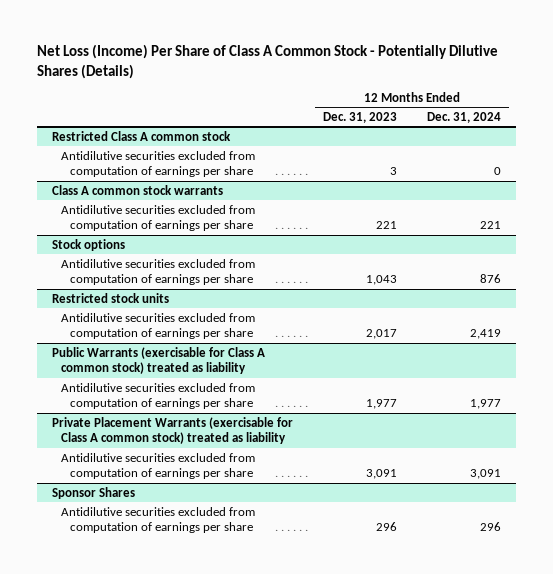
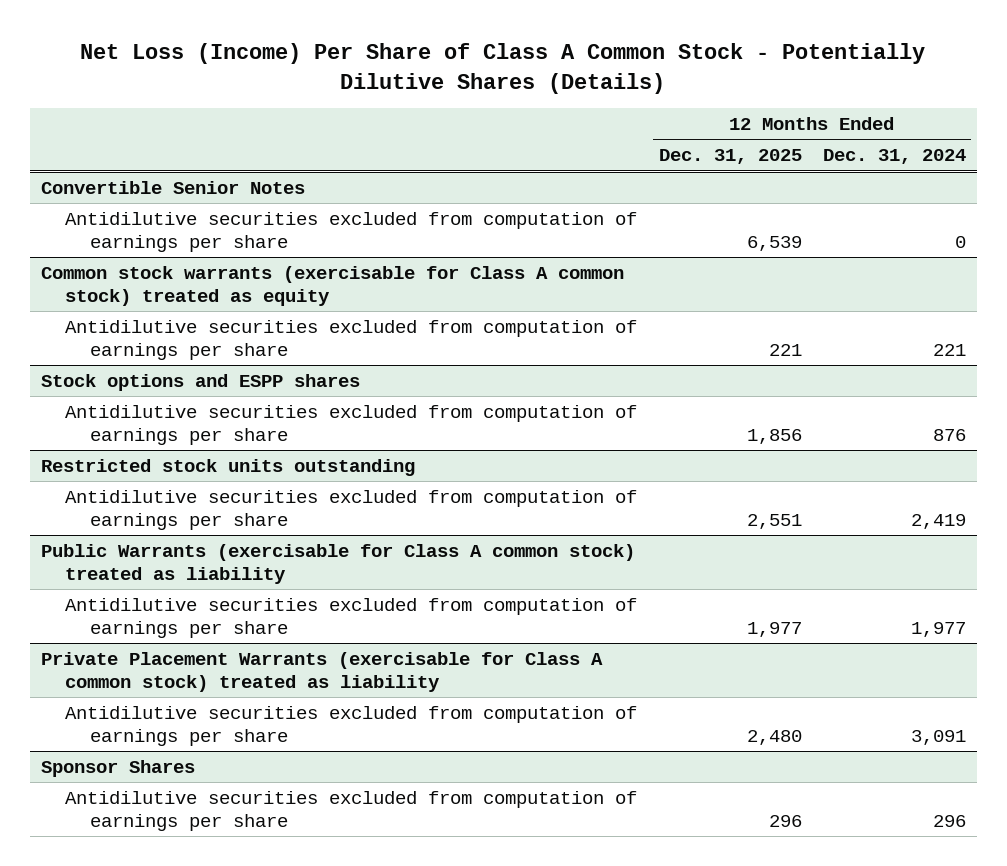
- | 12 Months Ended Dec. 31, 2023 | 12 Months Ended Dec. 31, 2024
+ | 12 Months Ended Dec. 31, 2025 | 12 Months Ended Dec. 31, 2024
- Restricted Class A common stock
+ Convertible Senior Notes
- Class A common stock warrants
+ Common stock warrants (exercisable for Class A common stock) treated as equity
- Stock options
+ Stock options and ESPP shares
- Restricted stock units
+ Restricted stock units outstanding

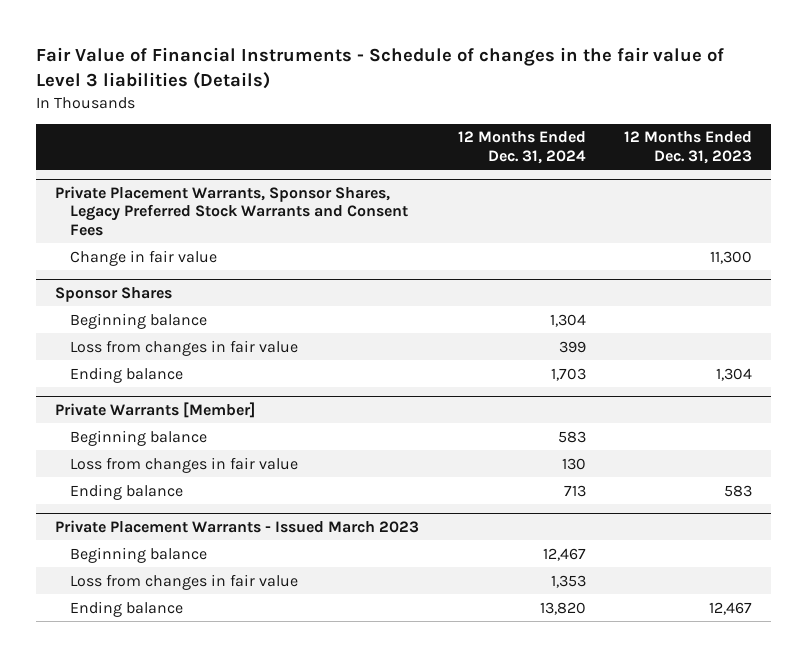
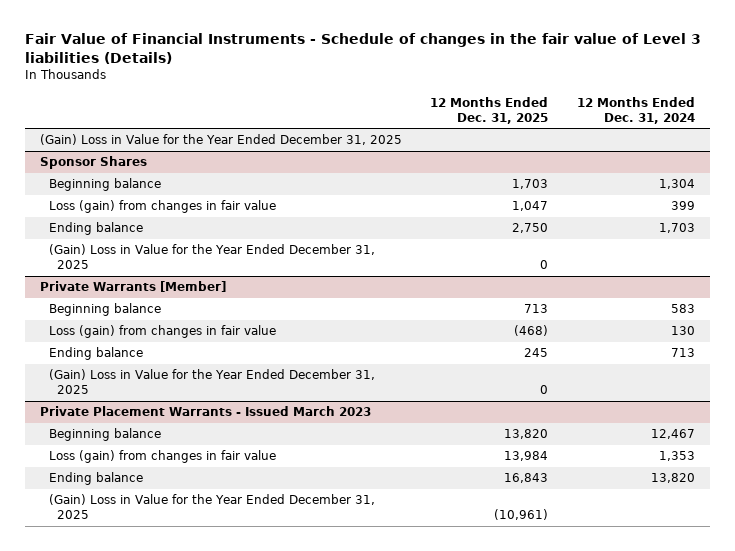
- | 12 Months Ended Dec. 31, 2024 | 12 Months Ended Dec. 31, 2023
+ | 12 Months Ended Dec. 31, 2025 | 12 Months Ended Dec. 31, 2024
- Private Placement Warrants, Sponsor Shares, Legacy Preferred Stock Warrants and Consent Fees
- Change in fair value | | 11,300
+ (Gain) Loss in Value for the Year Ended December 31, 2025
@ Sponsor Shares
- Loss from changes in fair value | 399 |
+ Loss (gain) from changes in fair value | 1,047 | 399
+ (Gain) Loss in Value for the Year Ended December 31, 2025 | 0 |
@ Private Warrants [Member]
- Loss from changes in fair value | 130 |
+ Loss (gain) from changes in fair value | (468) | 130
+ (Gain) Loss in Value for the Year Ended December 31, 2025 | 0 |
@ Private Placement Warrants - Issued March 2023
- Loss from changes in fair value | 1,353 |
+ Loss (gain) from changes in fair value | 13,984 | 1,353
+ (Gain) Loss in Value for the Year Ended December 31, 2025 | (10,961) |

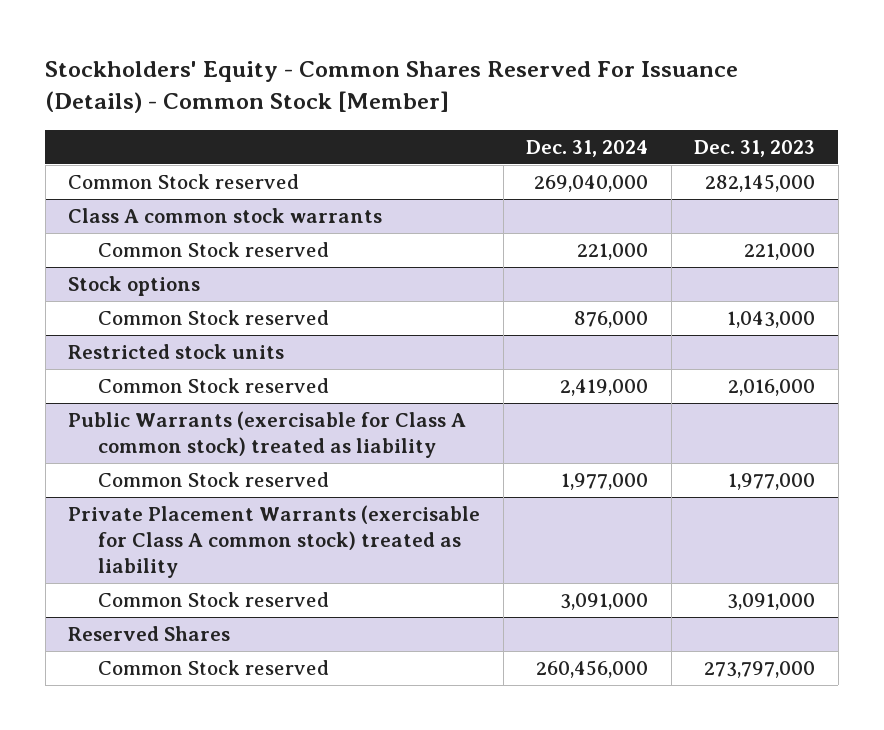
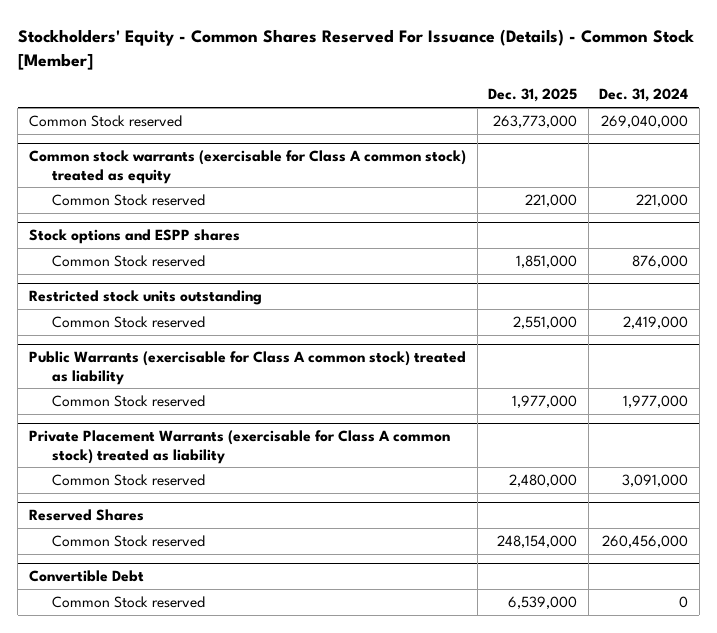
- | Dec. 31, 2024 | Dec. 31, 2023
+ | Dec. 31, 2025 | Dec. 31, 2024
- Class A common stock warrants
+ Common stock warrants (exercisable for Class A common stock) treated as equity
- Stock options
+ Stock options and ESPP shares
- Restricted stock units
+ Restricted stock units outstanding
+ Convertible Debt
+ Common Stock reserved | 6,539,000 | 0

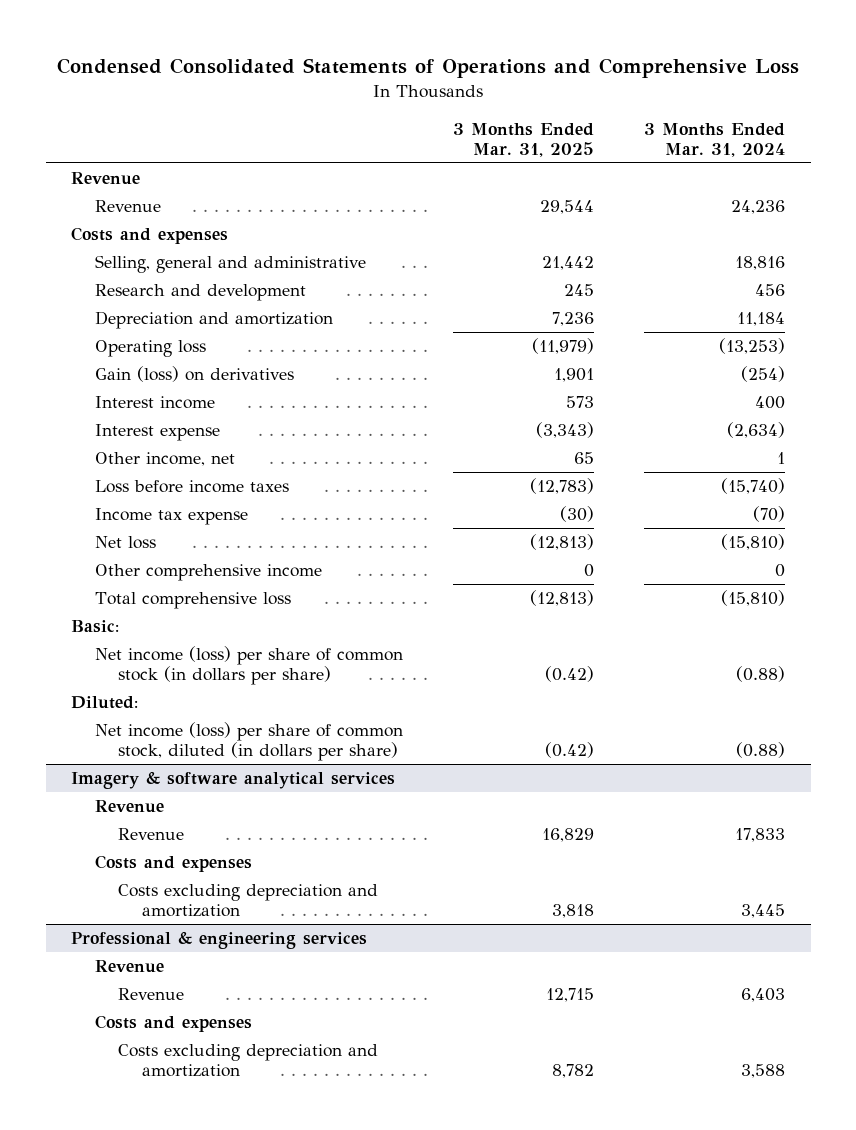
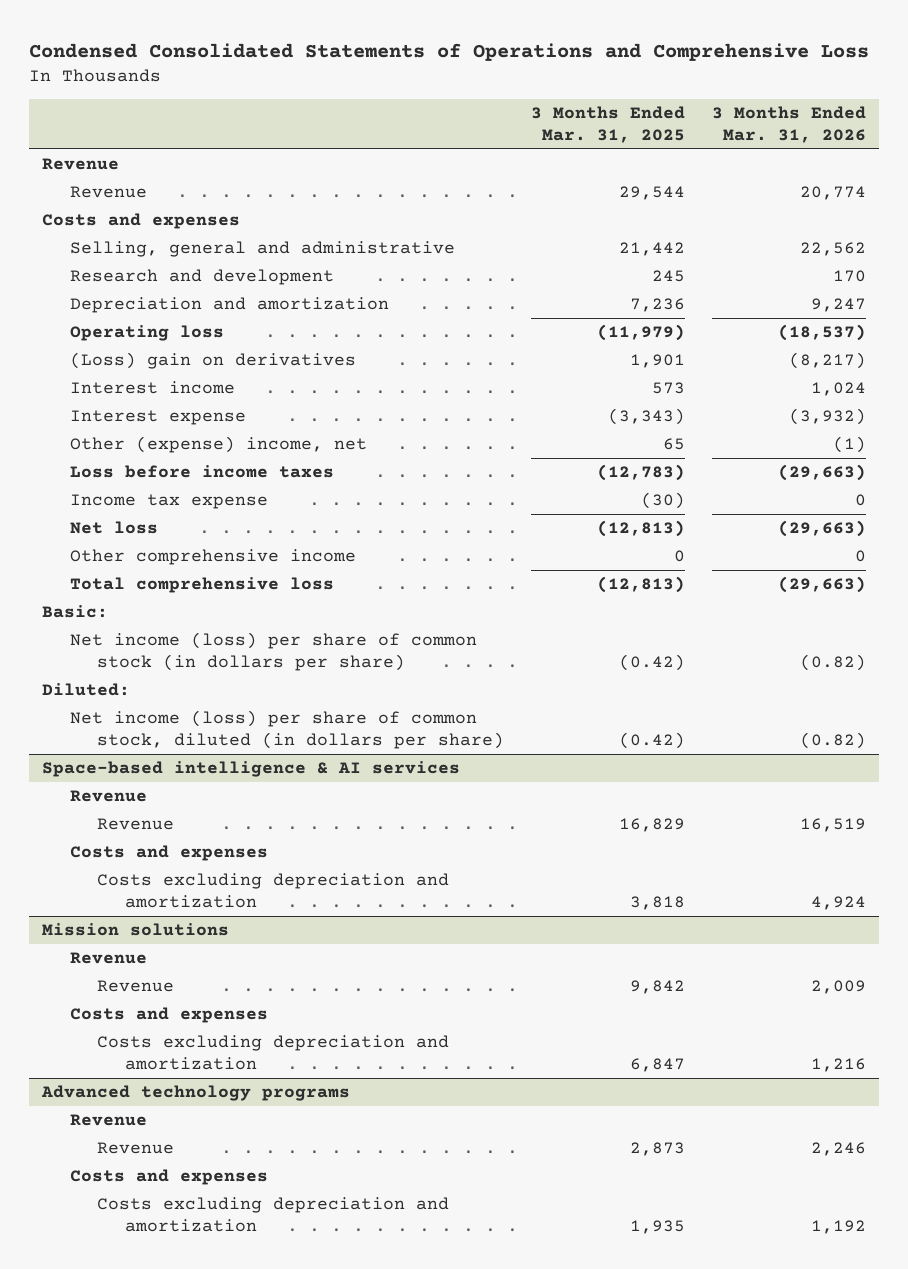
- | 3 Months Ended Mar. 31, 2025 | 3 Months Ended Mar. 31, 2024
+ | 3 Months Ended Mar. 31, 2025 | 3 Months Ended Mar. 31, 2026
- Gain (loss) on derivatives | 1,901 | (254)
+ (Loss) gain on derivatives | 1,901 | (8,217)
- Other income, net | 65 | 1
+ Other (expense) income, net | 65 | (1)
- Imagery & software analytical services
+ Space-based intelligence & AI services
- Professional & engineering services
+ Mission solutions
- Revenue | 12,715 | 6,403
+ Revenue | 9,842 | 2,009
- Costs excluding depreciation and amortization | 8,782 | 3,588
+ Costs excluding depreciation and amortization | 6,847 | 1,216
+ Advanced technology programs
+ Revenue
+ Revenue | 2,873 | 2,246
+ Costs and expenses
+ Costs excluding depreciation and amortization | 1,935 | 1,192

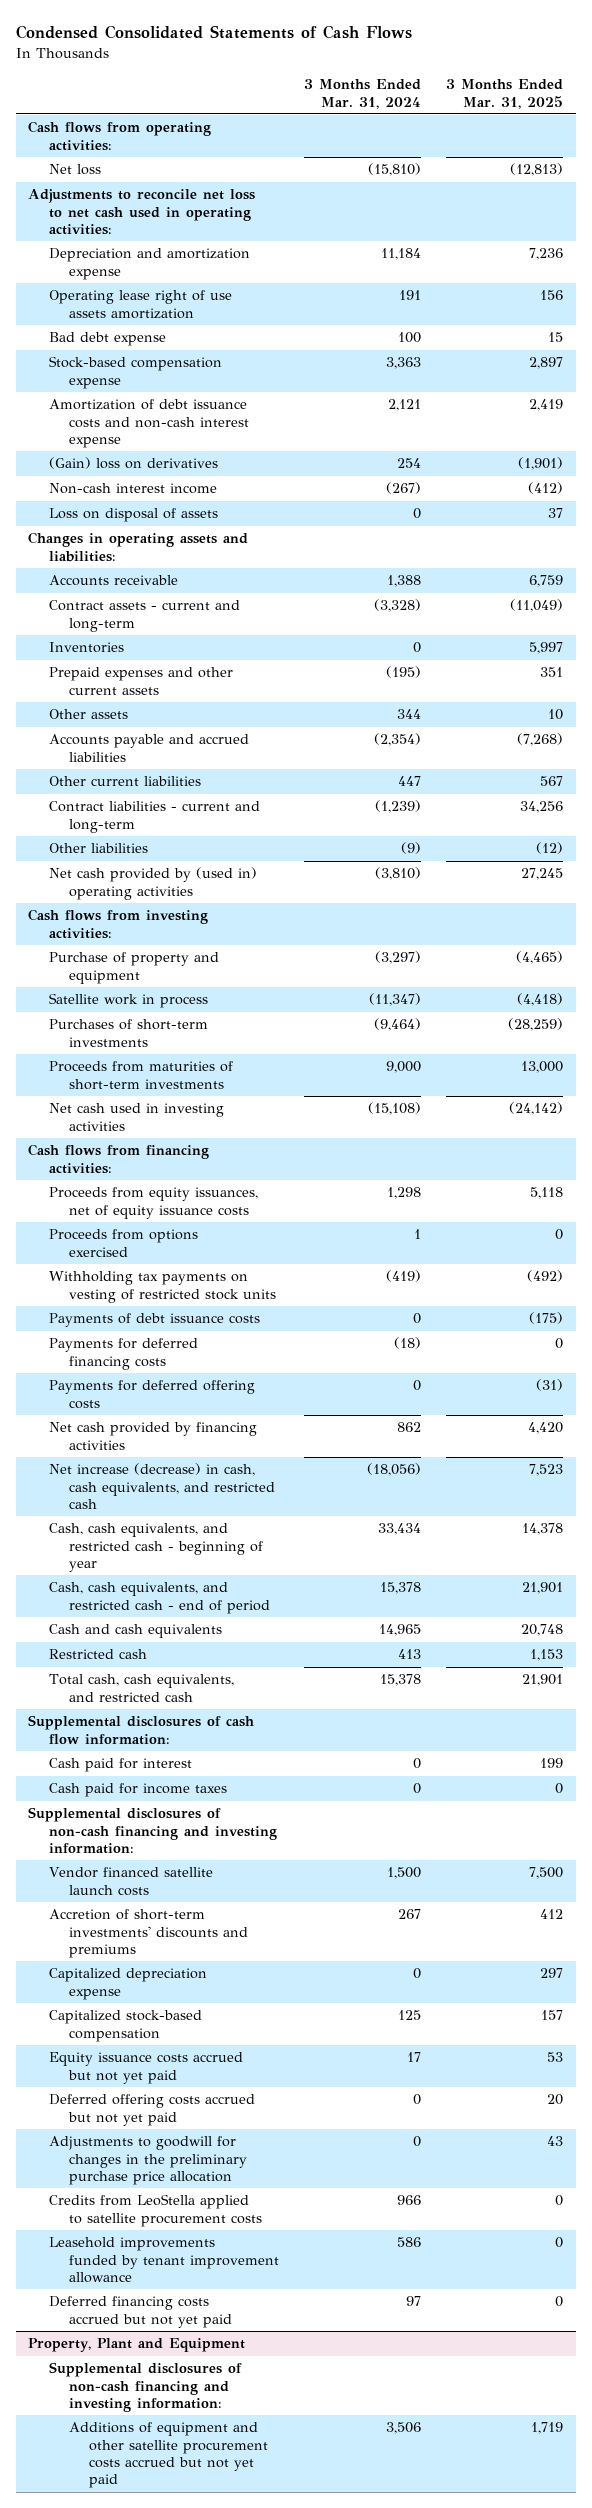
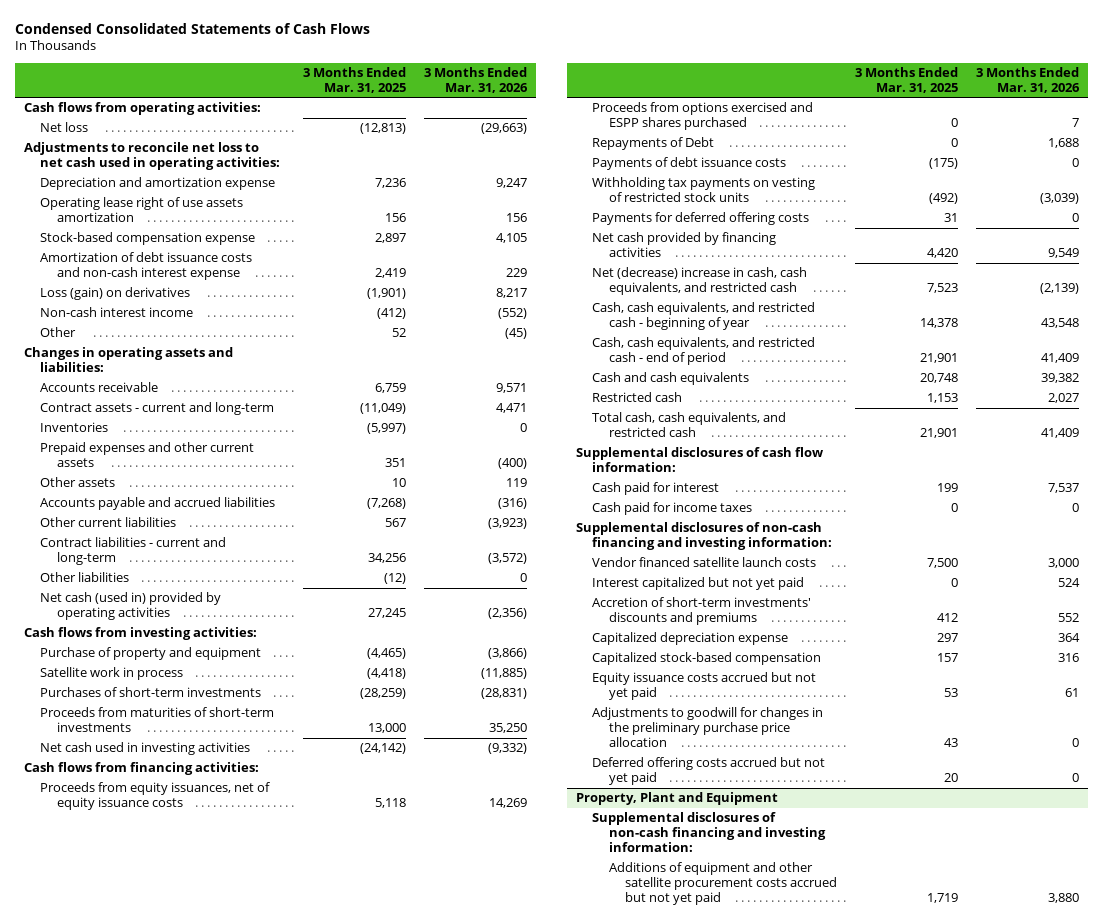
- | 3 Months Ended Mar. 31, 2024 | 3 Months Ended Mar. 31, 2025
+ | 3 Months Ended Mar. 31, 2025 | 3 Months Ended Mar. 31, 2026
- Bad debt expense | 100 | 15
- (Gain) loss on derivatives | 254 | (1,901)
+ Loss (gain) on derivatives | (1,901) | 8,217
- Loss on disposal of assets | 0 | 37
+ Other | 52 | (45)
- Inventories | 0 | 5,997
+ Inventories | (5,997) | 0
- Net cash provided by (used in) operating activities | (3,810) | 27,245
+ Net cash (used in) provided by operating activities | 27,245 | (2,356)
- Proceeds from options exercised | 1 | 0
+ Proceeds from options exercised and ESPP shares purchased | 0 | 7
+ Repayments of Debt | 0 | 1,688
- Payments for deferred financing costs | (18) | 0
- Payments for deferred offering costs | 0 | (31)
moved down: Withholding tax payments on vesting of restricted stock units | (492) | (3,039)
+ Payments for deferred offering costs | 31 | 0
- Net increase (decrease) in cash, cash equivalents, and restricted cash | (18,056) | 7,523
+ Net (decrease) increase in cash, cash equivalents, and restricted cash | 7,523 | (2,139)
+ Interest capitalized but not yet paid | 0 | 524
- Credits from LeoStella applied to satellite procurement costs | 966 | 0
- Leasehold improvements funded by tenant improvement allowance | 586 | 0
- Deferred financing costs accrued but not yet paid | 97 | 0
moved down: Deferred offering costs accrued but not yet paid | 20 | 0

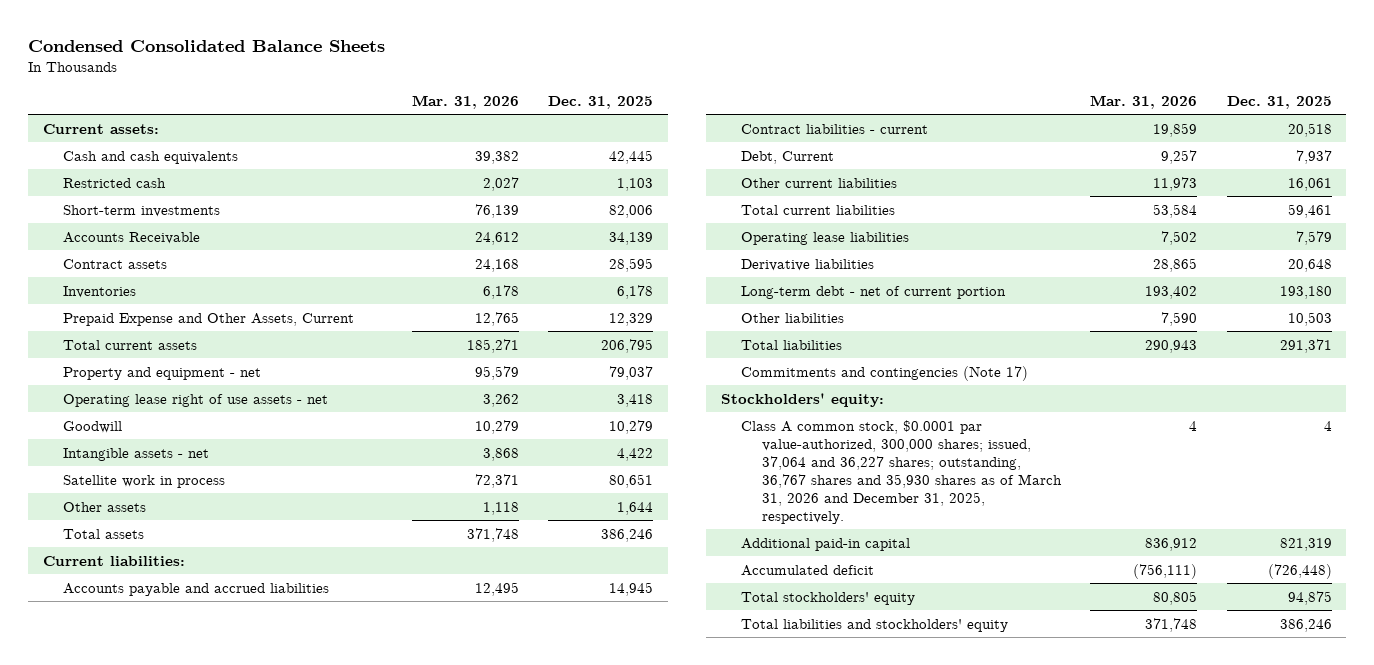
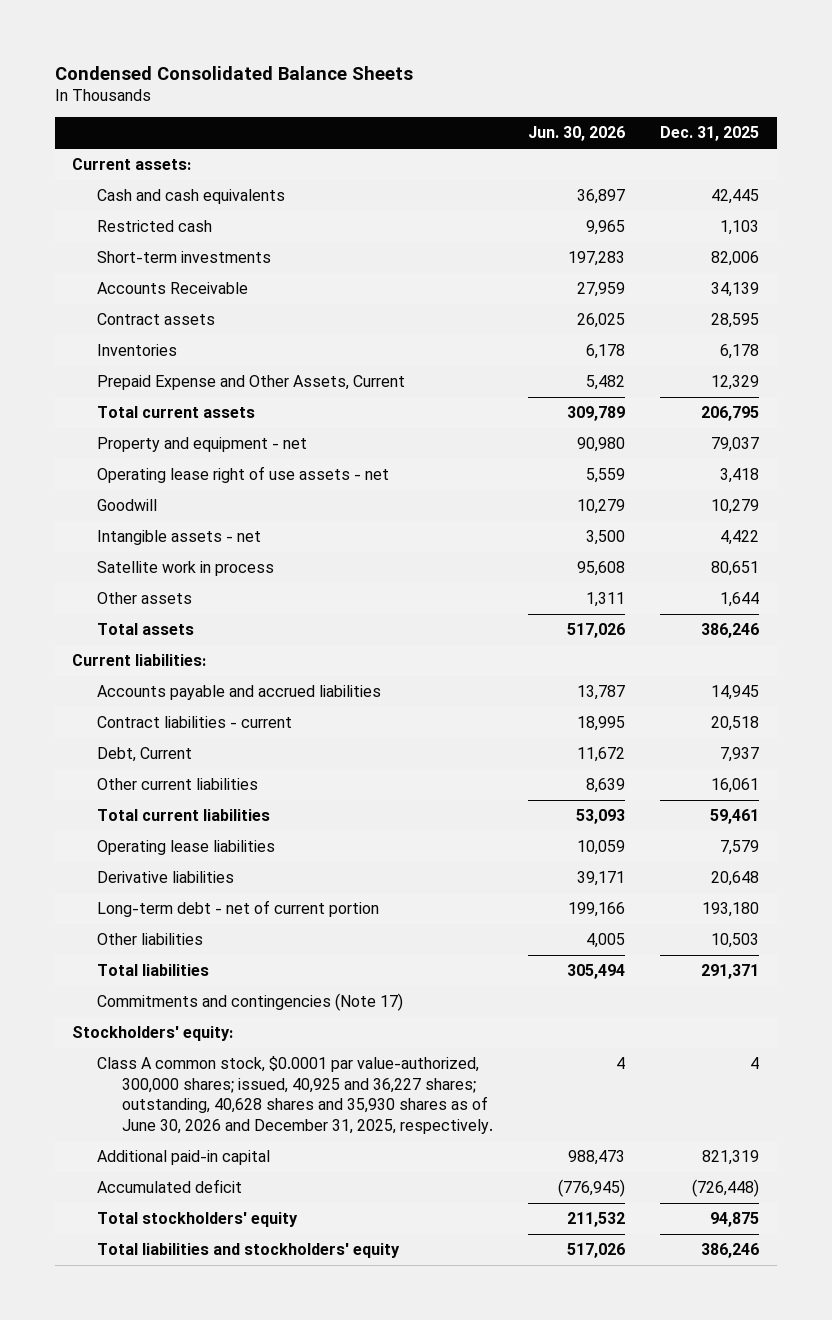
- | Mar. 31, 2026 | Dec. 31, 2025
+ | Jun. 30, 2026 | Dec. 31, 2025
- Class A common stock, $0.0001 par value-authorized, 300,000 shares; issued, 37,064 and 36,227 shares; outstanding, 36,767 shares and 35,930 shares as of March 31, 2026 and December 31, 2025, respectively. | 4 | 4
+ Class A common stock, $0.0001 par value-authorized, 300,000 shares; issued, 40,925 and 36,227 shares; outstanding, 40,628 shares and 35,930 shares as of June 30, 2026 and December 31, 2025, respectively. | 4 | 4

